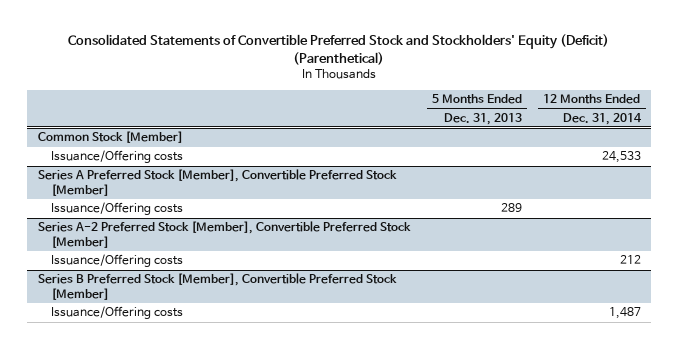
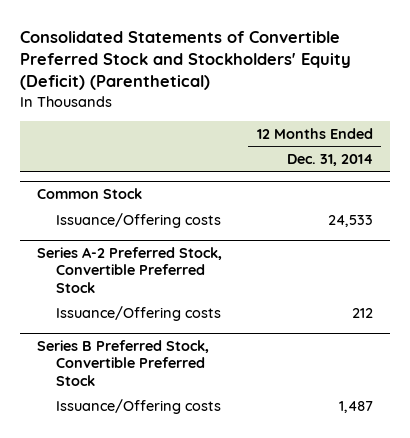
- | 5 Months Ended Dec. 31, 2013 | 12 Months Ended Dec. 31, 2014
+ | 12 Months Ended Dec. 31, 2014
- Common Stock [Member]
+ Common Stock
- Series A Preferred Stock [Member], Convertible Preferred Stock [Member]
- Issuance/Offering costs | 289 |
- Series A-2 Preferred Stock [Member], Convertible Preferred Stock [Member]
+ Series A-2 Preferred Stock, Convertible Preferred Stock
- Series B Preferred Stock [Member], Convertible Preferred Stock [Member]
+ Series B Preferred Stock, Convertible Preferred Stock

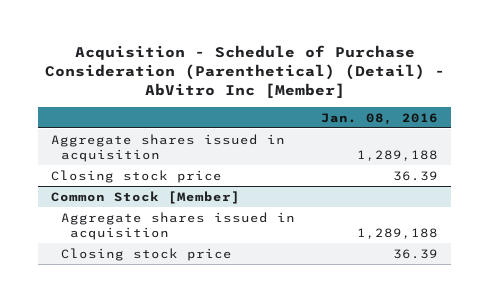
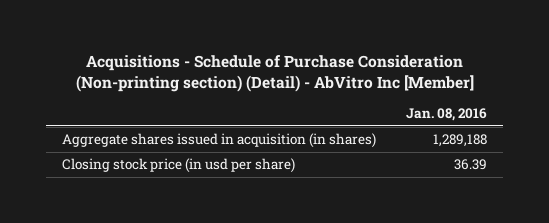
- Acquisition - Schedule of Purchase Consideration (Parenthetical) (Detail) - AbVitro Inc [Member]
+ Acquisitions - Schedule of Purchase Consideration (Non-printing section) (Detail) - AbVitro Inc [Member]
- Aggregate shares issued in acquisition | 1,289,188
- Closing stock price | 36.39
- Common Stock [Member]
- Aggregate shares issued in acquisition | 1,289,188
- Closing stock price | 36.39
+ Aggregate shares issued in acquisition (in shares) | 1,289,188
+ Closing stock price (in usd per share) | 36.39

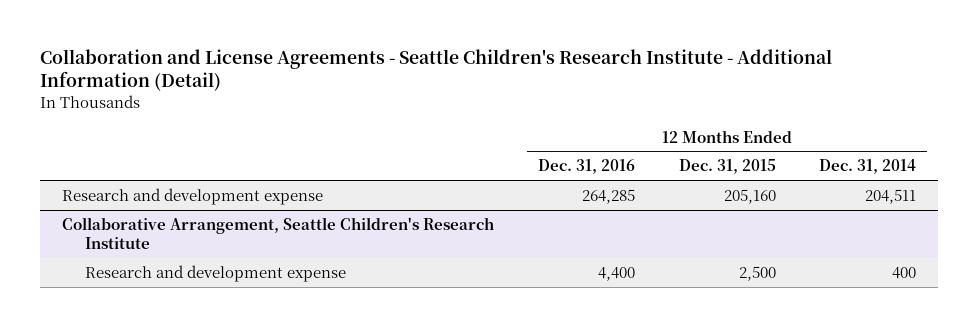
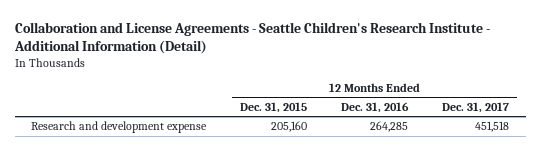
- | 12 Months Ended Dec. 31, 2016 | 12 Months Ended Dec. 31, 2015 | 12 Months Ended Dec. 31, 2014
+ | 12 Months Ended Dec. 31, 2015 | 12 Months Ended Dec. 31, 2016 | 12 Months Ended Dec. 31, 2017
- Collaborative Arrangement, Seattle Children's Research Institute
- Research and development expense | 4,400 | 2,500 | 400

